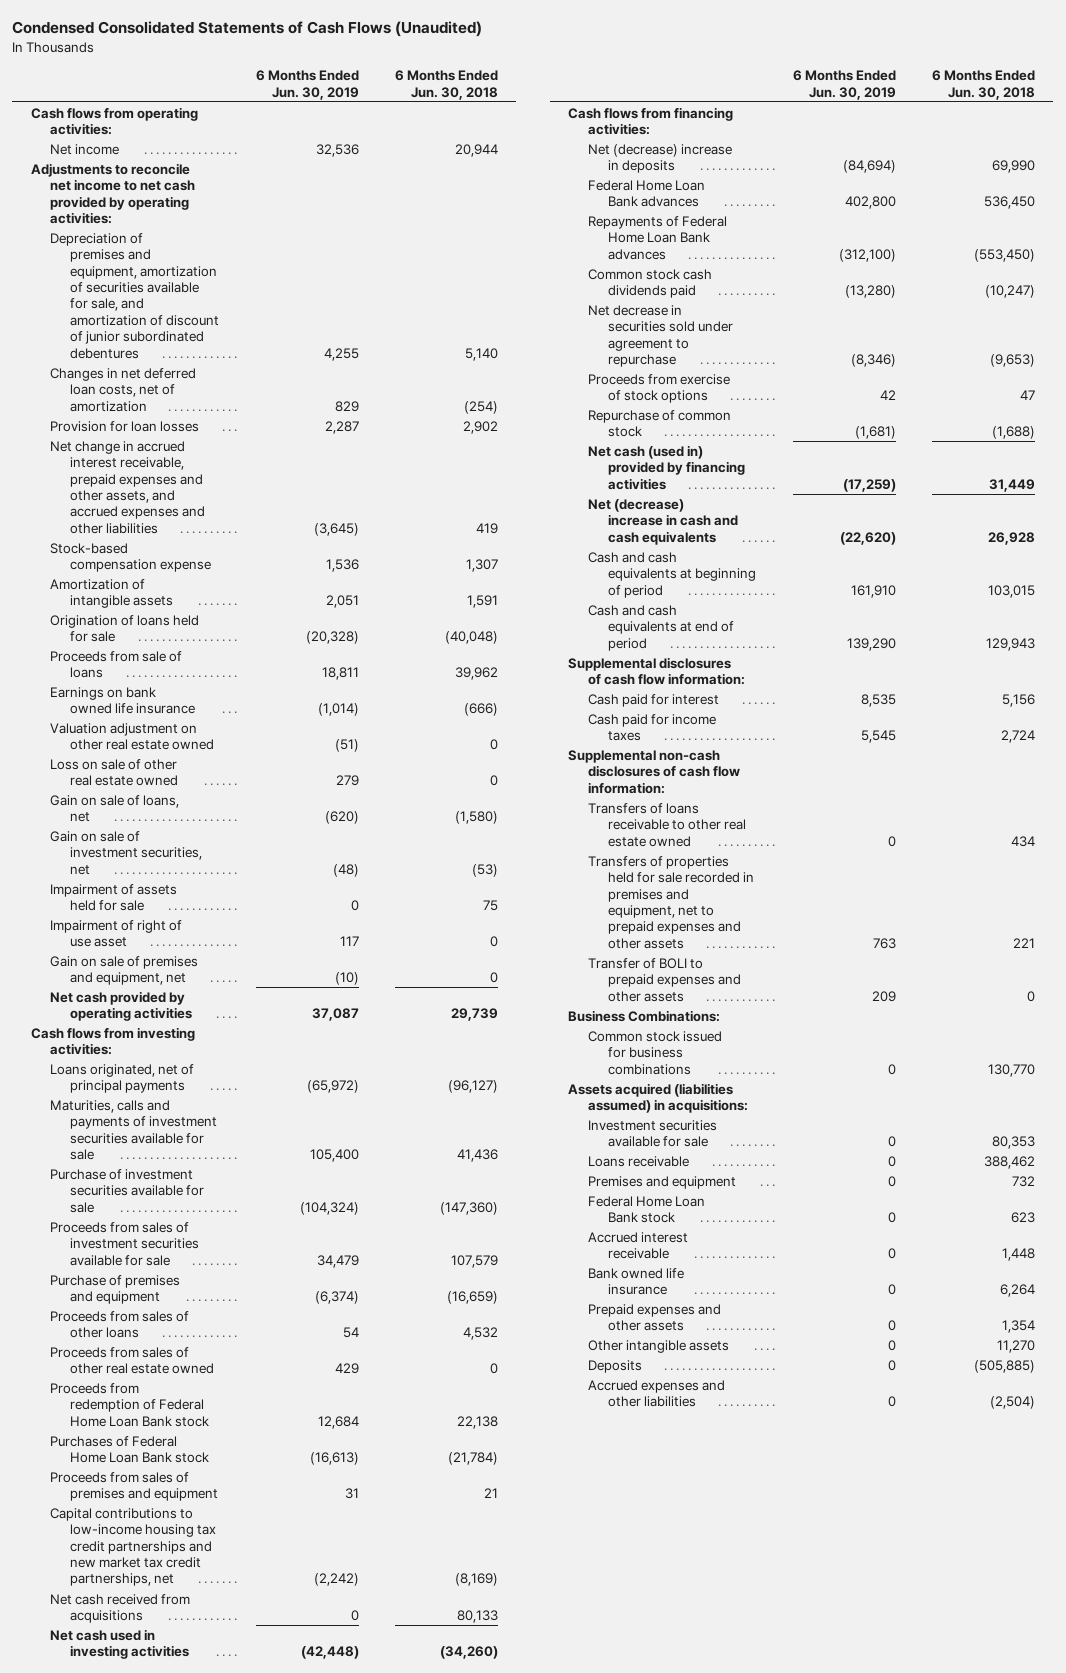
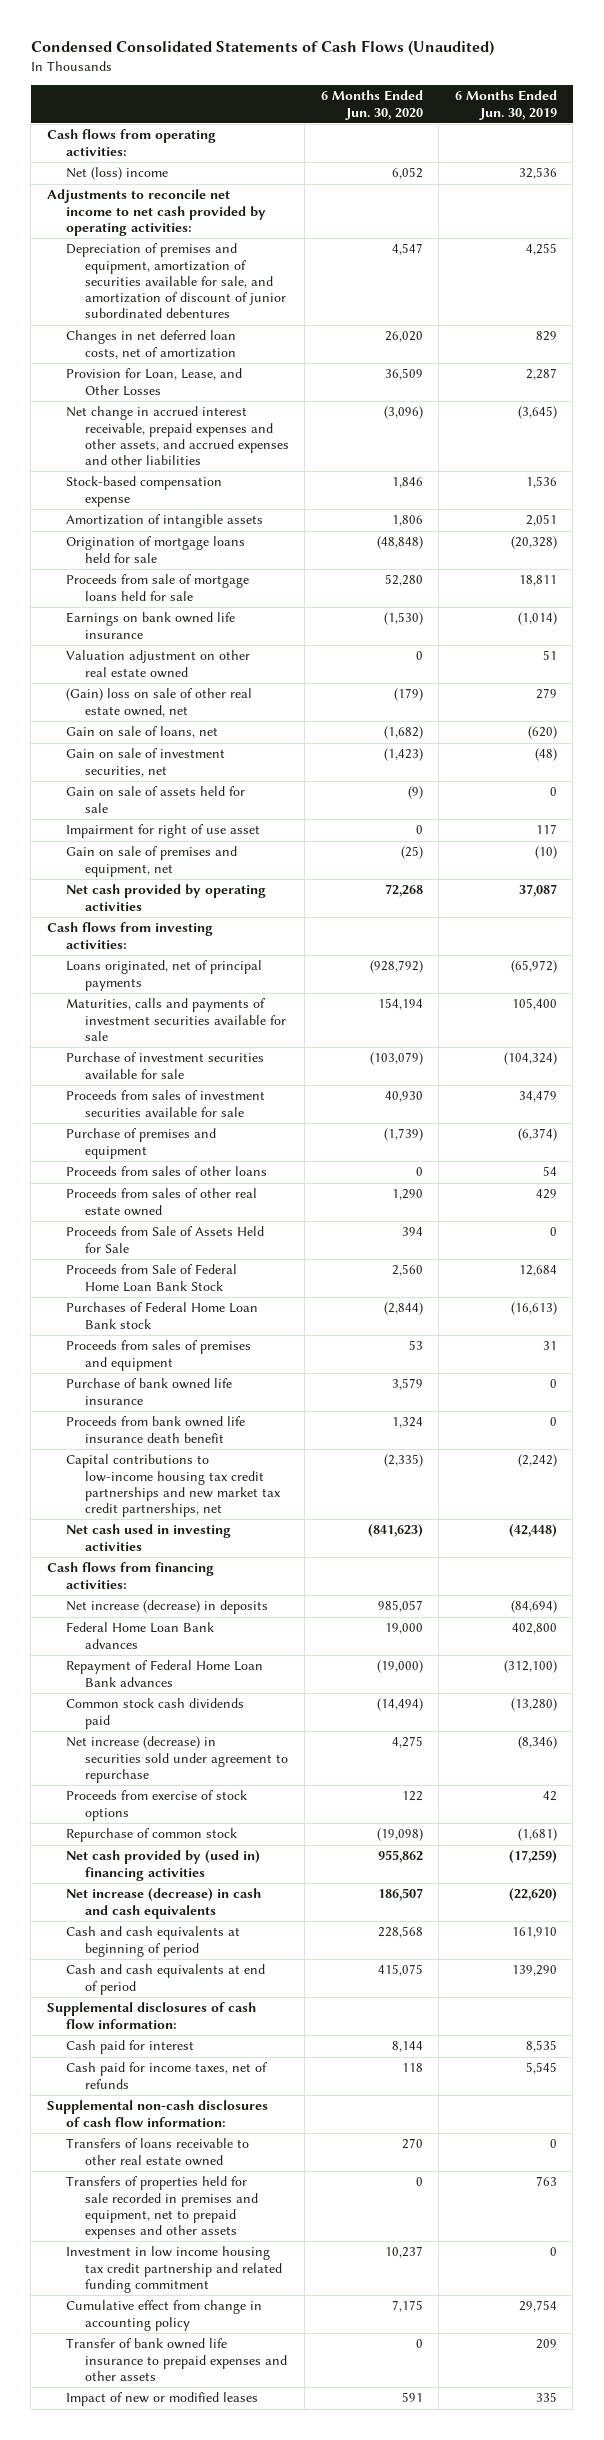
- | 6 Months Ended Jun. 30, 2019 | 6 Months Ended Jun. 30, 2018
+ | 6 Months Ended Jun. 30, 2020 | 6 Months Ended Jun. 30, 2019
- Net income | 32,536 | 20,944
+ Net (loss) income | 6,052 | 32,536
- Provision for loan losses | 2,287 | 2,902
+ Provision for Loan, Lease, and Other Losses | 36,509 | 2,287
- Origination of loans held for sale | (20,328) | (40,048)
- Proceeds from sale of loans | 18,811 | 39,962
+ Origination of mortgage loans held for sale | (48,848) | (20,328)
+ Proceeds from sale of mortgage loans held for sale | 52,280 | 18,811
- Valuation adjustment on other real estate owned | (51) | 0
- Loss on sale of other real estate owned | 279 | 0
+ Valuation adjustment on other real estate owned | 0 | 51
+ (Gain) loss on sale of other real estate owned, net | (179) | 279
- Impairment of assets held for sale | 0 | 75
- Impairment of right of use asset | 117 | 0
+ Gain on sale of assets held for sale | (9) | 0
+ Impairment for right of use asset | 0 | 117
- Proceeds from redemption of Federal Home Loan Bank stock | 12,684 | 22,138
+ Proceeds from Sale of Assets Held for Sale | 394 | 0
+ Proceeds from Sale of Federal Home Loan Bank Stock | 2,560 | 12,684
+ Purchase of bank owned life insurance | 3,579 | 0
+ Proceeds from bank owned life insurance death benefit | 1,324 | 0
- Net cash received from acquisitions | 0 | 80,133
- Net (decrease) increase in deposits | (84,694) | 69,990
+ Net increase (decrease) in deposits | 985,057 | (84,694)
- Repayments of Federal Home Loan Bank advances | (312,100) | (553,450)
+ Repayment of Federal Home Loan Bank advances | (19,000) | (312,100)
- Net decrease in securities sold under agreement to repurchase | (8,346) | (9,653)
+ Net increase (decrease) in securities sold under agreement to repurchase | 4,275 | (8,346)
- Net cash (used in) provided by financing activities | (17,259) | 31,449
- Net (decrease) increase in cash and cash equivalents | (22,620) | 26,928
+ Net cash provided by (used in) financing activities | 955,862 | (17,259)
+ Net increase (decrease) in cash and cash equivalents | 186,507 | (22,620)
- Cash paid for income taxes | 5,545 | 2,724
+ Cash paid for income taxes, net of refunds | 118 | 5,545
- Transfer of BOLI to prepaid expenses and other assets | 209 | 0
- Business Combinations:
- Common stock issued for business combinations | 0 | 130,770
- Assets acquired (liabilities assumed) in acquisitions:
- Investment securities available for sale | 0 | 80,353
- Loans receivable | 0 | 388,462
- Premises and equipment | 0 | 732
- Federal Home Loan Bank stock | 0 | 623
- Accrued interest receivable | 0 | 1,448
- Bank owned life insurance | 0 | 6,264
- Prepaid expenses and other assets | 0 | 1,354
- Other intangible assets | 0 | 11,270
- Deposits | 0 | (505,885)
- Accrued expenses and other liabilities | 0 | (2,504)
+ Investment in low income housing tax credit partnership and related funding commitment | 10,237 | 0
+ Cumulative effect from change in accounting policy | 7,175 | 29,754
+ Transfer of bank owned life insurance to prepaid expenses and other assets | 0 | 209
+ Impact of new or modified leases | 591 | 335

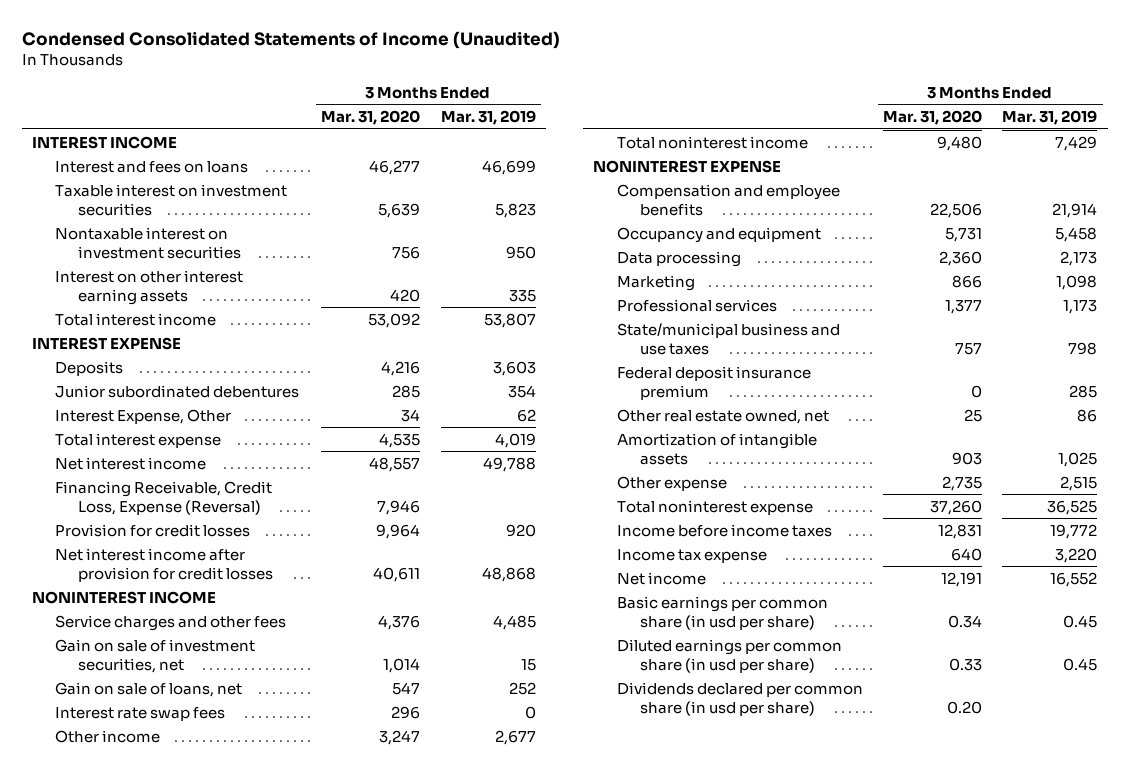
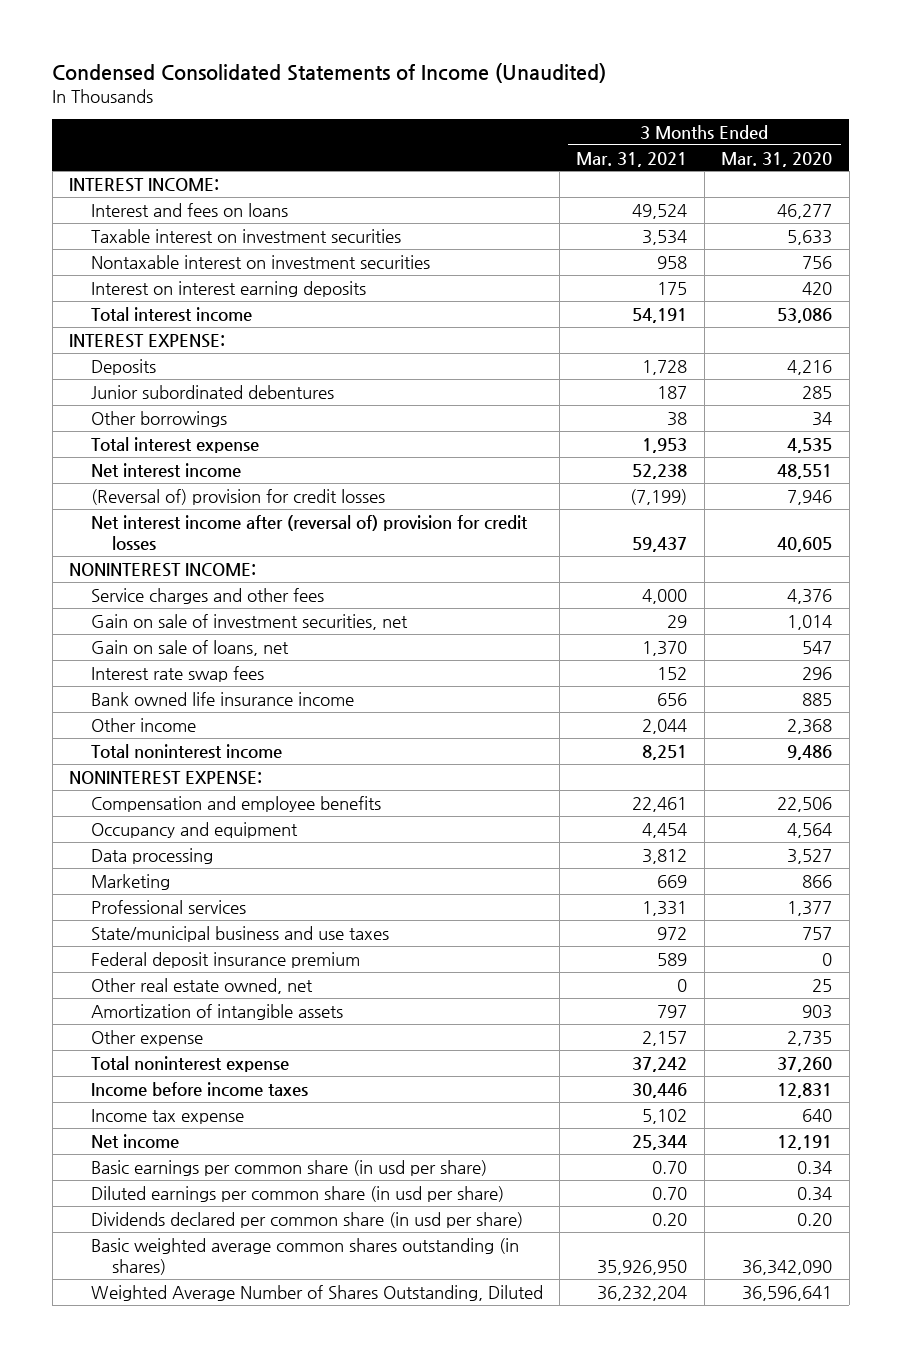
- | 3 Months Ended Mar. 31, 2020 | 3 Months Ended Mar. 31, 2019
+ | 3 Months Ended Mar. 31, 2021 | 3 Months Ended Mar. 31, 2020
- INTEREST INCOME
+ INTEREST INCOME:
- Taxable interest on investment securities | 5,639 | 5,823
+ Taxable interest on investment securities | 3,534 | 5,633
- Interest on other interest earning assets | 420 | 335
- Total interest income | 53,092 | 53,807
- INTEREST EXPENSE
+ Interest on interest earning deposits | 175 | 420
+ Total interest income | 54,191 | 53,086
+ INTEREST EXPENSE:
- Interest Expense, Other | 34 | 62
+ Other borrowings | 38 | 34
- Net interest income | 48,557 | 49,788
- Financing Receivable, Credit Loss, Expense (Reversal) | 7,946 |
- Provision for credit losses | 9,964 | 920
- Net interest income after provision for credit losses | 40,611 | 48,868
- NONINTEREST INCOME
+ Net interest income | 52,238 | 48,551
+ (Reversal of) provision for credit losses | (7,199) | 7,946
+ Net interest income after (reversal of) provision for credit losses | 59,437 | 40,605
+ NONINTEREST INCOME:
- Other income | 3,247 | 2,677
- Total noninterest income | 9,480 | 7,429
- NONINTEREST EXPENSE
+ Bank owned life insurance income | 656 | 885
+ Other income | 2,044 | 2,368
+ Total noninterest income | 8,251 | 9,486
+ NONINTEREST EXPENSE:
- Occupancy and equipment | 5,731 | 5,458
- Data processing | 2,360 | 2,173
+ Occupancy and equipment | 4,454 | 4,564
+ Data processing | 3,812 | 3,527
- Diluted earnings per common share (in usd per share) | 0.33 | 0.45
+ Diluted earnings per common share (in usd per share) | 0.70 | 0.34
+ Basic weighted average common shares outstanding (in shares) | 35,926,950 | 36,342,090
+ Weighted Average Number of Shares Outstanding, Diluted | 36,232,204 | 36,596,641

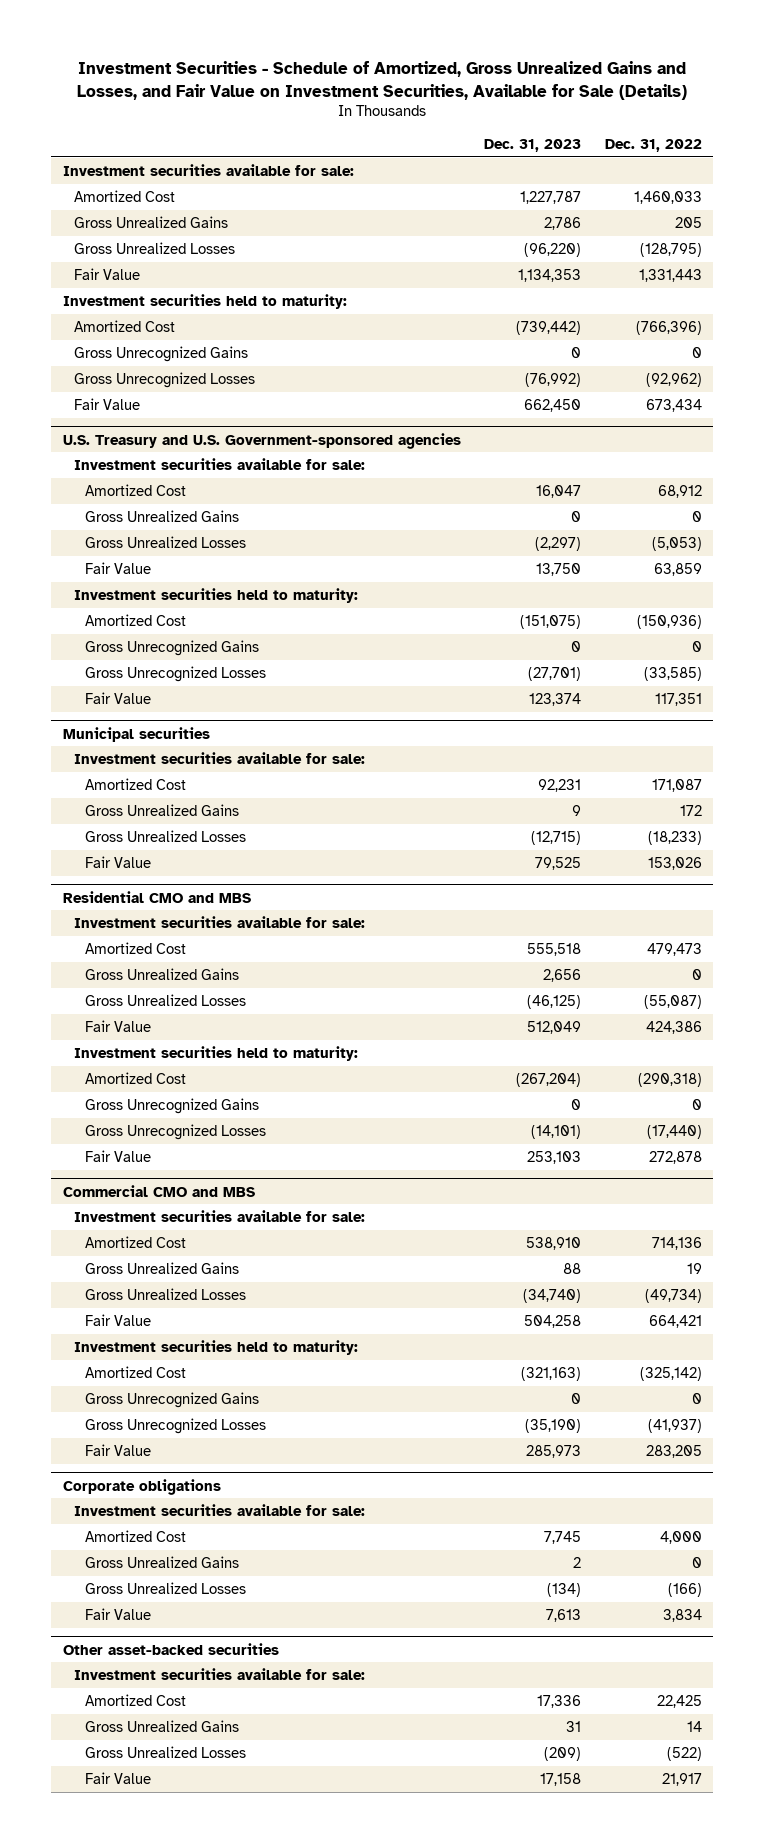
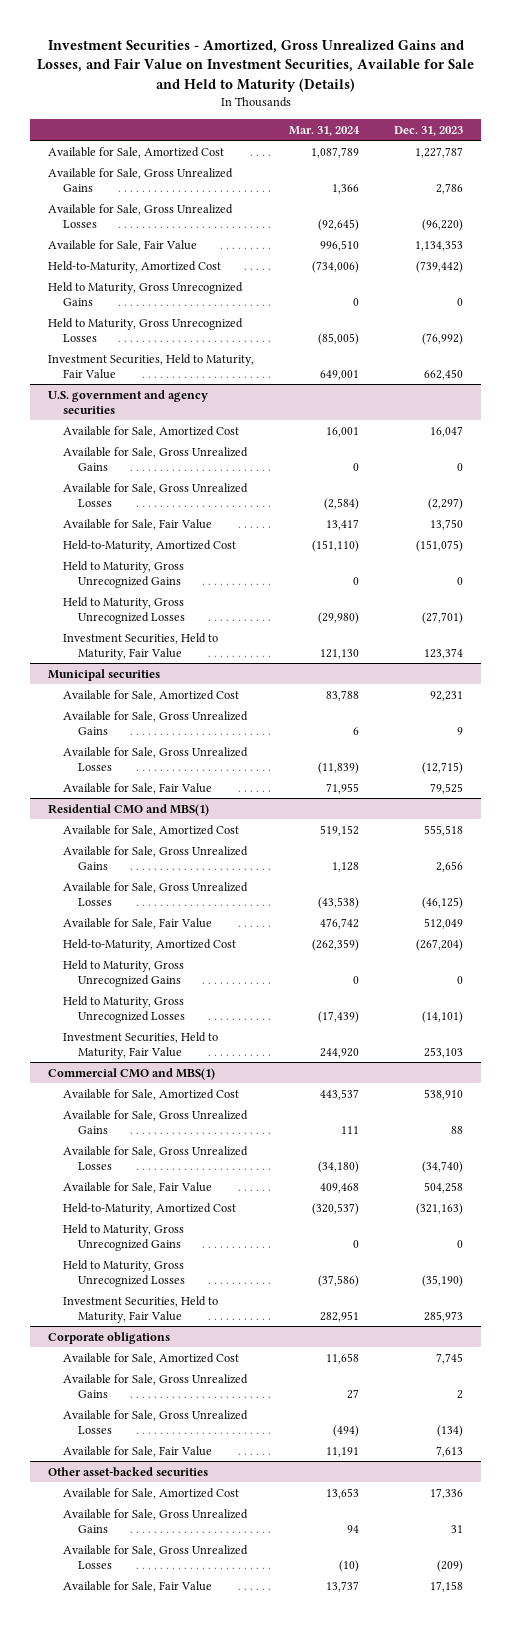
- Investment Securities - Schedule of Amortized, Gross Unrealized Gains and Losses, and Fair Value on Investment Securities, Available for Sale (Details)
+ Investment Securities - Amortized, Gross Unrealized Gains and Losses, and Fair Value on Investment Securities, Available for Sale and Held to Maturity (Details)
- | Dec. 31, 2023 | Dec. 31, 2022
+ | Mar. 31, 2024 | Dec. 31, 2023
- Investment securities available for sale:
- Amortized Cost | 1,227,787 | 1,460,033
- Gross Unrealized Gains | 2,786 | 205
- Gross Unrealized Losses | (96,220) | (128,795)
- Fair Value | 1,134,353 | 1,331,443
- Investment securities held to maturity:
- Amortized Cost | (739,442) | (766,396)
- Gross Unrecognized Gains | 0 | 0
- Gross Unrecognized Losses | (76,992) | (92,962)
- Fair Value | 662,450 | 673,434
- U.S. Treasury and U.S. Government-sponsored agencies
- Investment securities available for sale:
- Amortized Cost | 16,047 | 68,912
- Gross Unrealized Gains | 0 | 0
- Gross Unrealized Losses | (2,297) | (5,053)
- Fair Value | 13,750 | 63,859
- Investment securities held to maturity:
- Amortized Cost | (151,075) | (150,936)
- Gross Unrecognized Gains | 0 | 0
- Gross Unrecognized Losses | (27,701) | (33,585)
- Fair Value | 123,374 | 117,351
+ Available for Sale, Amortized Cost | 1,087,789 | 1,227,787
+ Available for Sale, Gross Unrealized Gains | 1,366 | 2,786
+ Available for Sale, Gross Unrealized Losses | (92,645) | (96,220)
+ Available for Sale, Fair Value | 996,510 | 1,134,353
+ Held-to-Maturity, Amortized Cost | (734,006) | (739,442)
+ Held to Maturity, Gross Unrecognized Gains | 0 | 0
+ Held to Maturity, Gross Unrecognized Losses | (85,005) | (76,992)
+ Investment Securities, Held to Maturity, Fair Value | 649,001 | 662,450
+ U.S. government and agency securities
+ Available for Sale, Amortized Cost | 16,001 | 16,047
+ Available for Sale, Gross Unrealized Gains | 0 | 0
+ Available for Sale, Gross Unrealized Losses | (2,584) | (2,297)
+ Available for Sale, Fair Value | 13,417 | 13,750
+ Held-to-Maturity, Amortized Cost | (151,110) | (151,075)
+ Held to Maturity, Gross Unrecognized Gains | 0 | 0
+ Held to Maturity, Gross Unrecognized Losses | (29,980) | (27,701)
+ Investment Securities, Held to Maturity, Fair Value | 121,130 | 123,374
@ Municipal securities
- Investment securities available for sale:
- Amortized Cost | 92,231 | 171,087
- Gross Unrealized Gains | 9 | 172
- Gross Unrealized Losses | (12,715) | (18,233)
- Fair Value | 79,525 | 153,026
- Residential CMO and MBS
- Investment securities available for sale:
- Amortized Cost | 555,518 | 479,473
- Gross Unrealized Gains | 2,656 | 0
- Gross Unrealized Losses | (46,125) | (55,087)
- Fair Value | 512,049 | 424,386
- Investment securities held to maturity:
- Amortized Cost | (267,204) | (290,318)
- Gross Unrecognized Gains | 0 | 0
- Gross Unrecognized Losses | (14,101) | (17,440)
- Fair Value | 253,103 | 272,878
- Commercial CMO and MBS
- Investment securities available for sale:
- Amortized Cost | 538,910 | 714,136
- Gross Unrealized Gains | 88 | 19
- Gross Unrealized Losses | (34,740) | (49,734)
- Fair Value | 504,258 | 664,421
- Investment securities held to maturity:
- Amortized Cost | (321,163) | (325,142)
- Gross Unrecognized Gains | 0 | 0
- Gross Unrecognized Losses | (35,190) | (41,937)
- Fair Value | 285,973 | 283,205
@ Municipal securities
+ Available for Sale, Amortized Cost | 83,788 | 92,231
+ Available for Sale, Gross Unrealized Gains | 6 | 9
+ Available for Sale, Gross Unrealized Losses | (11,839) | (12,715)
+ Available for Sale, Fair Value | 71,955 | 79,525
+ Residential CMO and MBS(1)
+ Available for Sale, Amortized Cost | 519,152 | 555,518
+ Available for Sale, Gross Unrealized Gains | 1,128 | 2,656
+ Available for Sale, Gross Unrealized Losses | (43,538) | (46,125)
+ Available for Sale, Fair Value | 476,742 | 512,049
+ Held-to-Maturity, Amortized Cost | (262,359) | (267,204)
+ Held to Maturity, Gross Unrecognized Gains | 0 | 0
+ Held to Maturity, Gross Unrecognized Losses | (17,439) | (14,101)
+ Investment Securities, Held to Maturity, Fair Value | 244,920 | 253,103
+ Commercial CMO and MBS(1)
+ Available for Sale, Amortized Cost | 443,537 | 538,910
+ Available for Sale, Gross Unrealized Gains | 111 | 88
+ Available for Sale, Gross Unrealized Losses | (34,180) | (34,740)
+ Available for Sale, Fair Value | 409,468 | 504,258
+ Held-to-Maturity, Amortized Cost | (320,537) | (321,163)
+ Held to Maturity, Gross Unrecognized Gains | 0 | 0
+ Held to Maturity, Gross Unrecognized Losses | (37,586) | (35,190)
+ Investment Securities, Held to Maturity, Fair Value | 282,951 | 285,973
@ Corporate obligations
- Investment securities available for sale:
- Amortized Cost | 7,745 | 4,000
- Gross Unrealized Gains | 2 | 0
- Gross Unrealized Losses | (134) | (166)
- Fair Value | 7,613 | 3,834
+ Available for Sale, Amortized Cost | 11,658 | 7,745
+ Available for Sale, Gross Unrealized Gains | 27 | 2
+ Available for Sale, Gross Unrealized Losses | (494) | (134)
+ Available for Sale, Fair Value | 11,191 | 7,613
@ Other asset-backed securities
- Investment securities available for sale:
- Amortized Cost | 17,336 | 22,425
- Gross Unrealized Gains | 31 | 14
- Gross Unrealized Losses | (209) | (522)
- Fair Value | 17,158 | 21,917
+ Available for Sale, Amortized Cost | 13,653 | 17,336
+ Available for Sale, Gross Unrealized Gains | 94 | 31
+ Available for Sale, Gross Unrealized Losses | (10) | (209)
+ Available for Sale, Fair Value | 13,737 | 17,158

